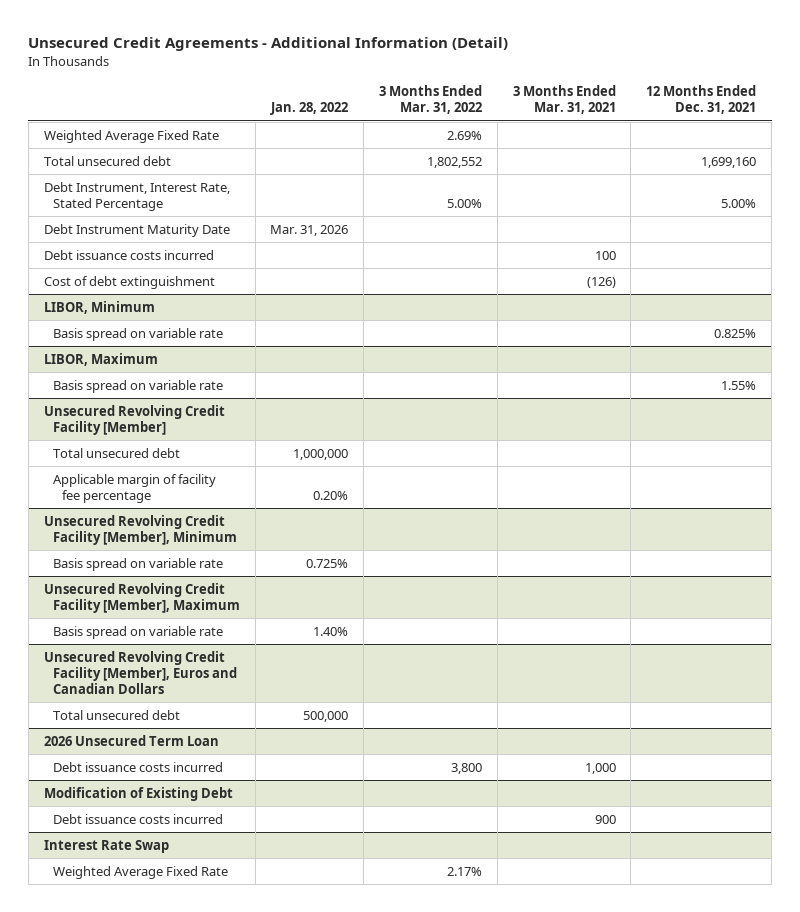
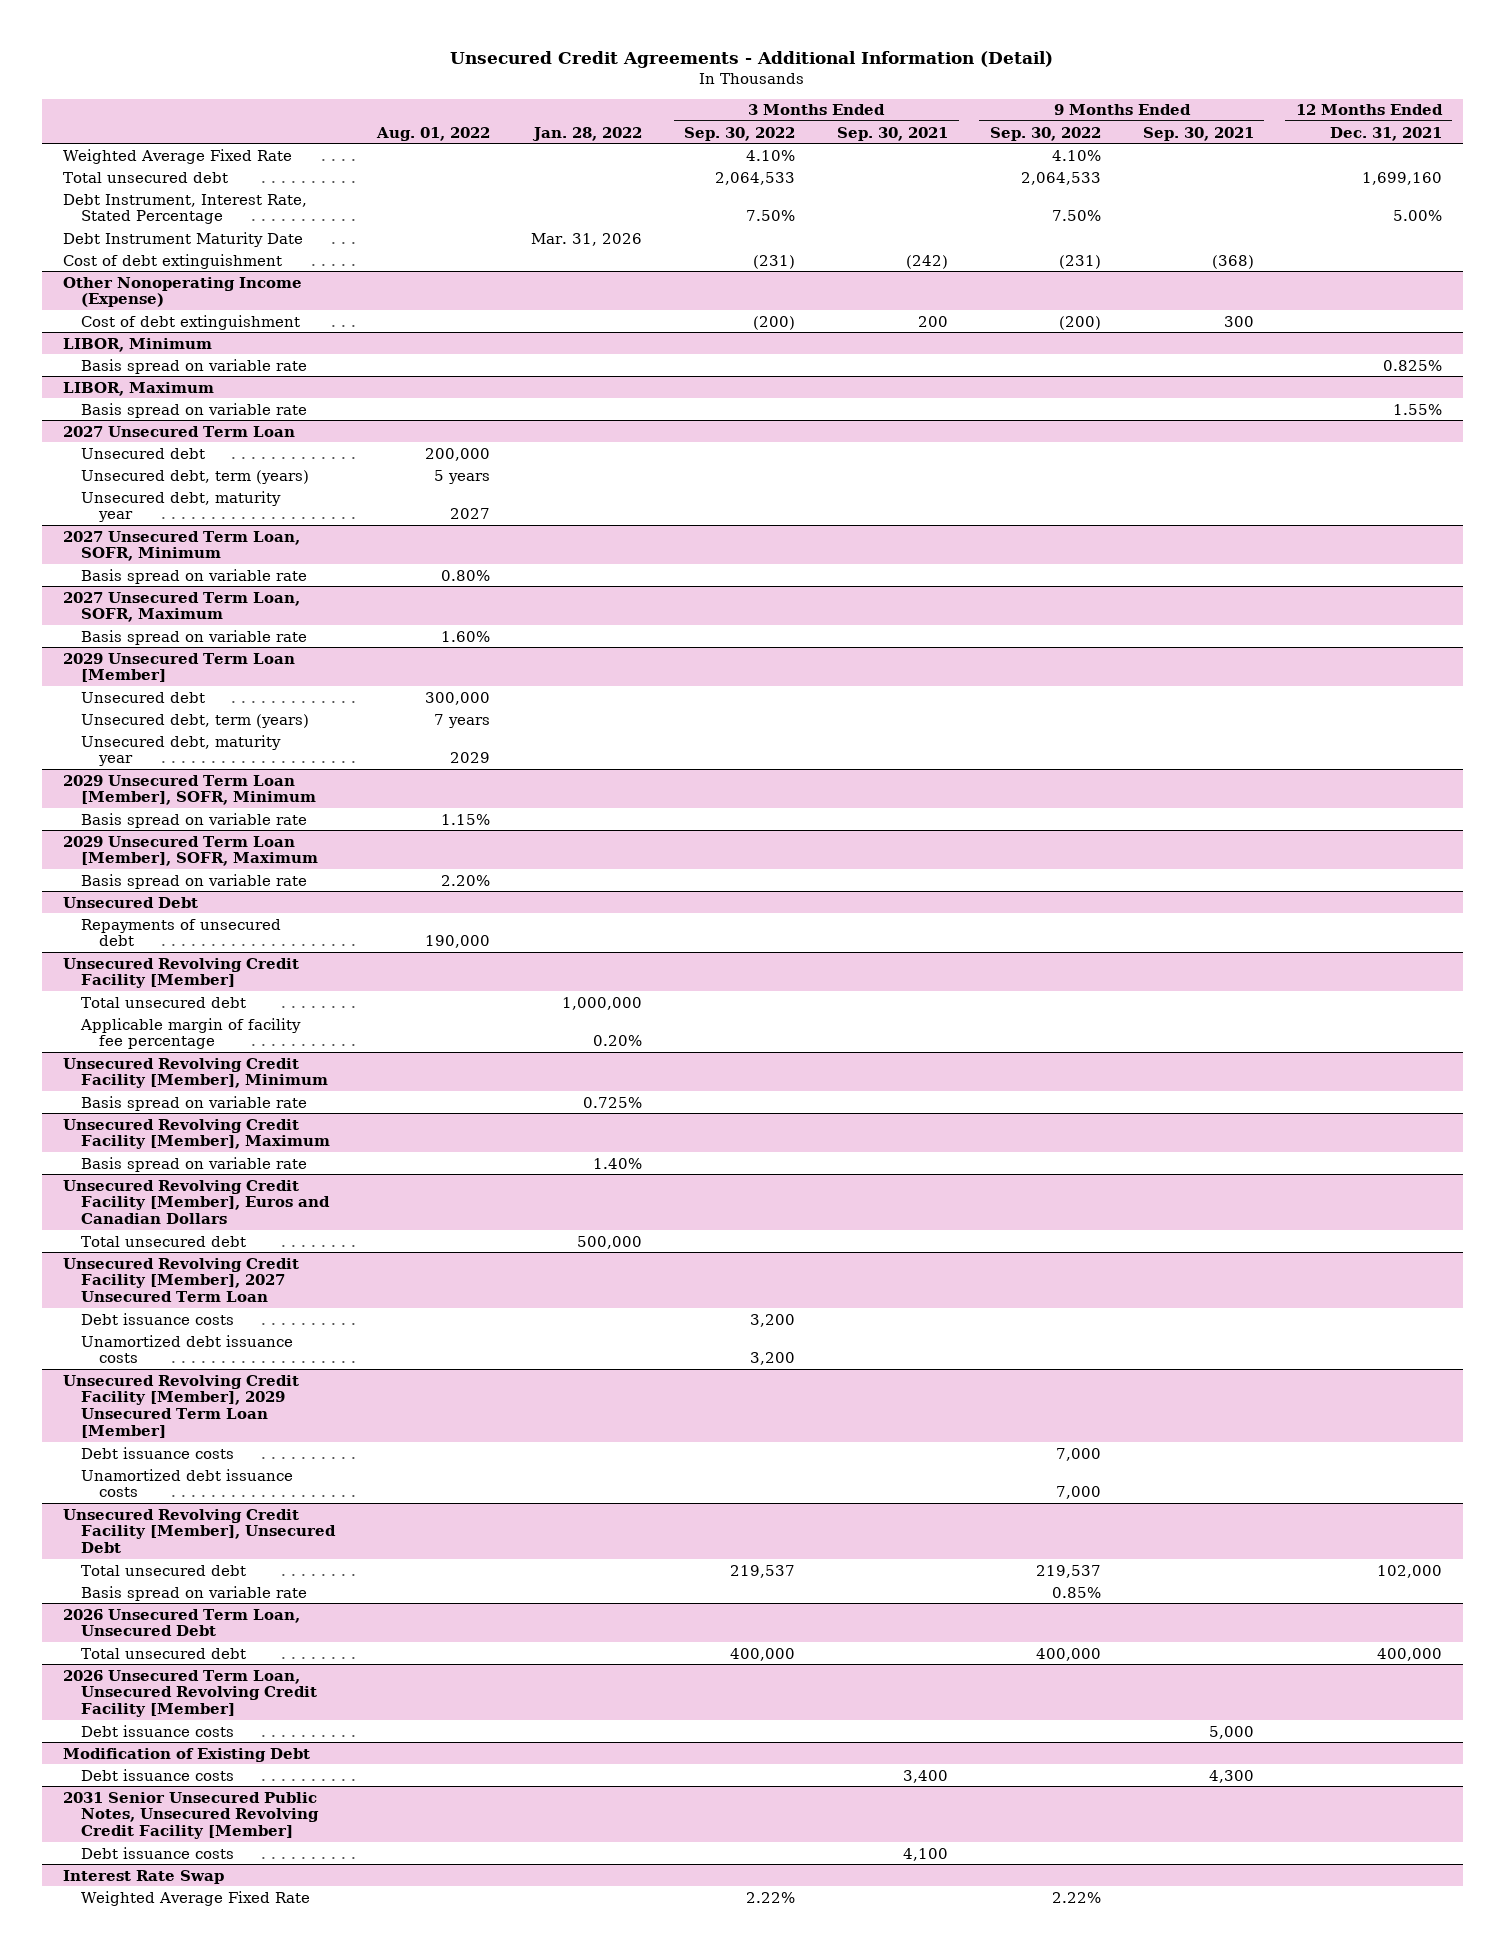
- | Jan. 28, 2022 | 3 Months Ended Mar. 31, 2022 | 3 Months Ended Mar. 31, 2021 | 12 Months Ended Dec. 31, 2021
+ | Aug. 01, 2022 | Jan. 28, 2022 | 3 Months Ended Sep. 30, 2022 | 3 Months Ended Sep. 30, 2021 | 9 Months Ended Sep. 30, 2022 | 9 Months Ended Sep. 30, 2021 | 12 Months Ended Dec. 31, 2021
- Debt issuance costs incurred | | | 100 |
+ Other Nonoperating Income (Expense)
+ Cost of debt extinguishment | | | (200) | 200 | (200) | 300 |
+ 2027 Unsecured Term Loan
+ Unsecured debt | 200,000 | | | | | |
+ Unsecured debt, term (years) | 5 years | | | | | |
+ Unsecured debt, maturity year | 2027 | | | | | |
+ 2027 Unsecured Term Loan, SOFR, Minimum
+ Basis spread on variable rate | 0.80% | | | | | |
+ 2027 Unsecured Term Loan, SOFR, Maximum
+ Basis spread on variable rate | 1.60% | | | | | |
+ 2029 Unsecured Term Loan [Member]
+ Unsecured debt | 300,000 | | | | | |
+ Unsecured debt, term (years) | 7 years | | | | | |
+ Unsecured debt, maturity year | 2029 | | | | | |
+ 2029 Unsecured Term Loan [Member], SOFR, Minimum
+ Basis spread on variable rate | 1.15% | | | | | |
+ 2029 Unsecured Term Loan [Member], SOFR, Maximum
+ Basis spread on variable rate | 2.20% | | | | | |
+ Unsecured Debt
+ Repayments of unsecured debt | 190,000 | | | | | |
- 2026 Unsecured Term Loan
- Debt issuance costs incurred | | 3,800 | 1,000 |
+ Unsecured Revolving Credit Facility [Member], 2027 Unsecured Term Loan
+ Debt issuance costs | | | 3,200 | | | |
+ Unamortized debt issuance costs | | | 3,200 | | | |
+ Unsecured Revolving Credit Facility [Member], 2029 Unsecured Term Loan [Member]
+ Debt issuance costs | | | | | 7,000 | |
+ Unamortized debt issuance costs | | | | | 7,000 | |
+ Unsecured Revolving Credit Facility [Member], Unsecured Debt
+ Total unsecured debt | | | 219,537 | | 219,537 | | 102,000
+ Basis spread on variable rate | | | | | 0.85% | |
+ 2026 Unsecured Term Loan, Unsecured Debt
+ Total unsecured debt | | | 400,000 | | 400,000 | | 400,000
+ 2026 Unsecured Term Loan, Unsecured Revolving Credit Facility [Member]
+ Debt issuance costs | | | | | | 5,000 |
@ Modification of Existing Debt
- Debt issuance costs incurred | | | 900 |
+ Debt issuance costs | | | | 3,400 | | 4,300 |
+ 2031 Senior Unsecured Public Notes, Unsecured Revolving Credit Facility [Member]
+ Debt issuance costs | | | | 4,100 | | |

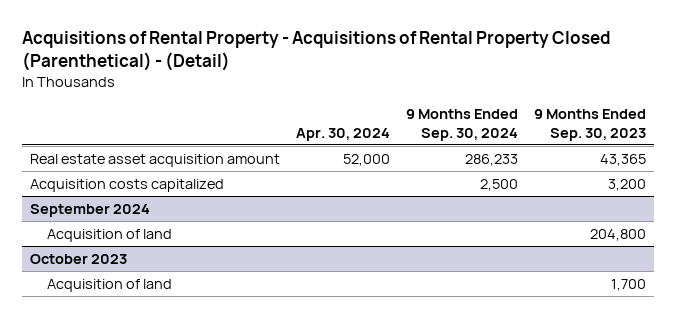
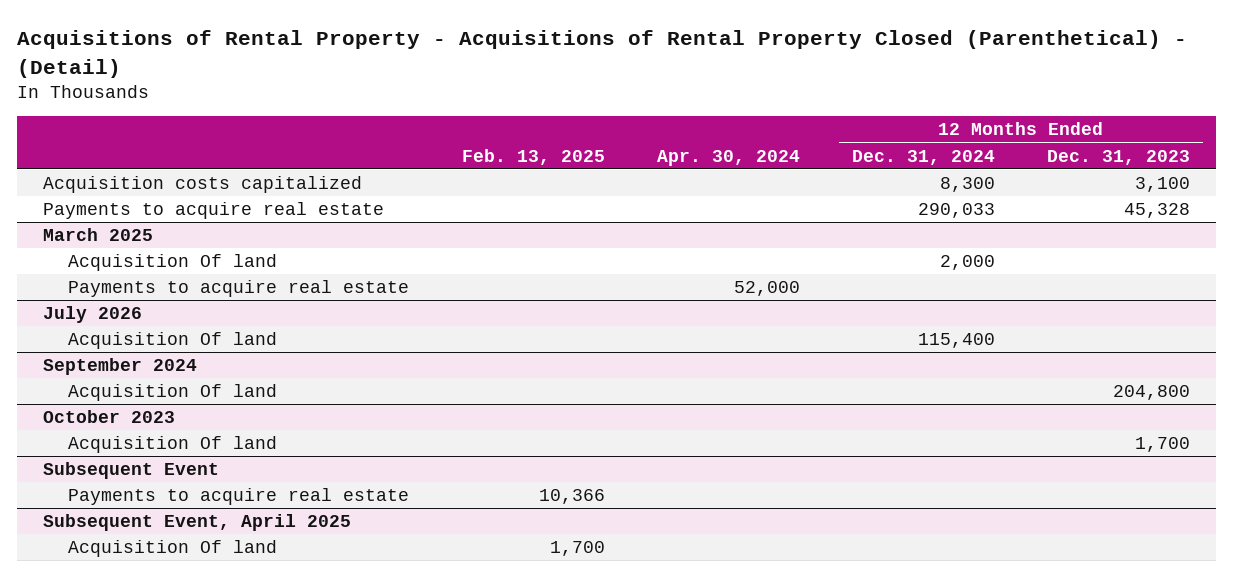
- | Apr. 30, 2024 | 9 Months Ended Sep. 30, 2024 | 9 Months Ended Sep. 30, 2023
+ | Feb. 13, 2025 | Apr. 30, 2024 | 12 Months Ended Dec. 31, 2024 | 12 Months Ended Dec. 31, 2023
- Real estate asset acquisition amount | 52,000 | 286,233 | 43,365
+ Payments to acquire real estate | | | 290,033 | 45,328
+ March 2025
+ Acquisition Of land | | | 2,000 |
+ Payments to acquire real estate | | 52,000 | |
+ July 2026
+ Acquisition Of land | | | 115,400 |
@ September 2024
- Acquisition of land | | | 204,800
+ Acquisition Of land | | | | 204,800
@ October 2023
- Acquisition of land | | | 1,700
+ Acquisition Of land | | | | 1,700
+ Subsequent Event
+ Payments to acquire real estate | 10,366 | | |
+ Subsequent Event, April 2025
+ Acquisition Of land | 1,700 | | |

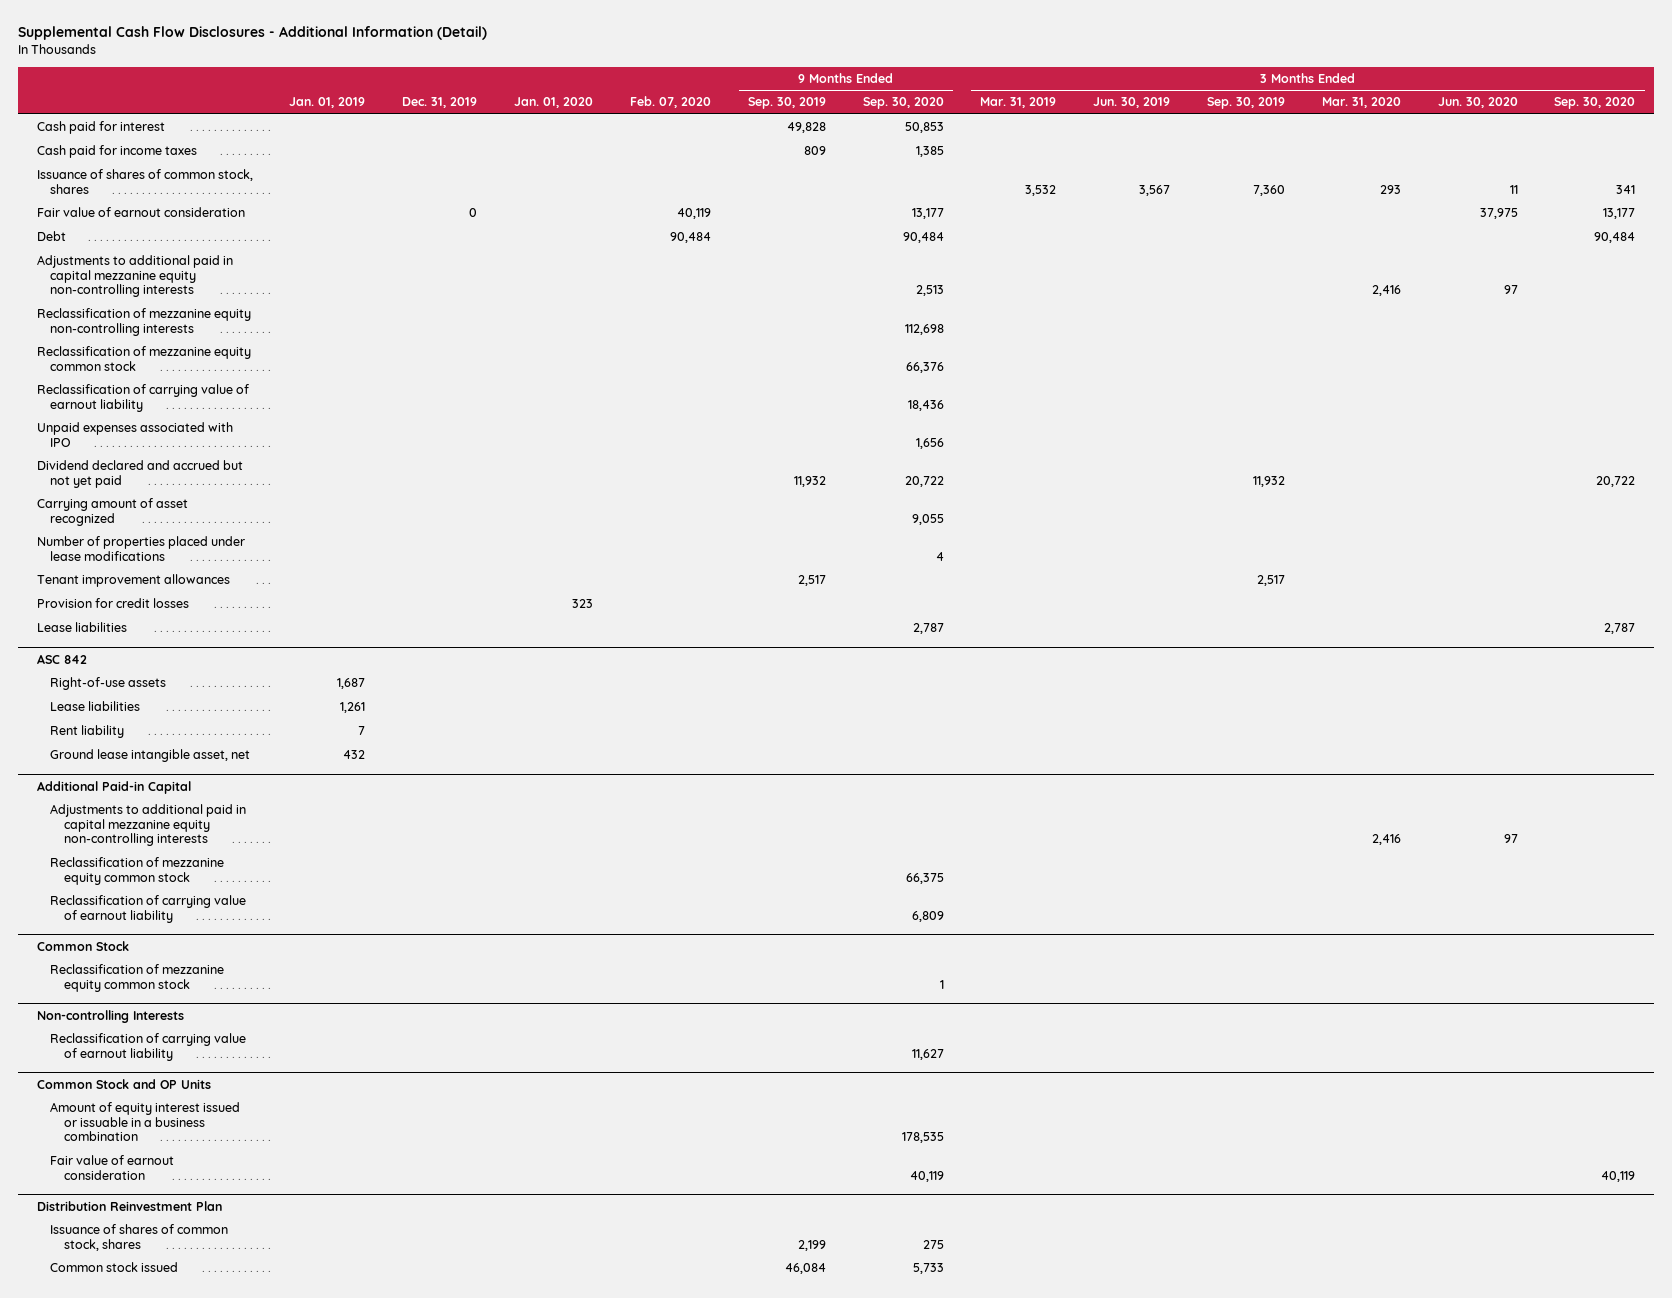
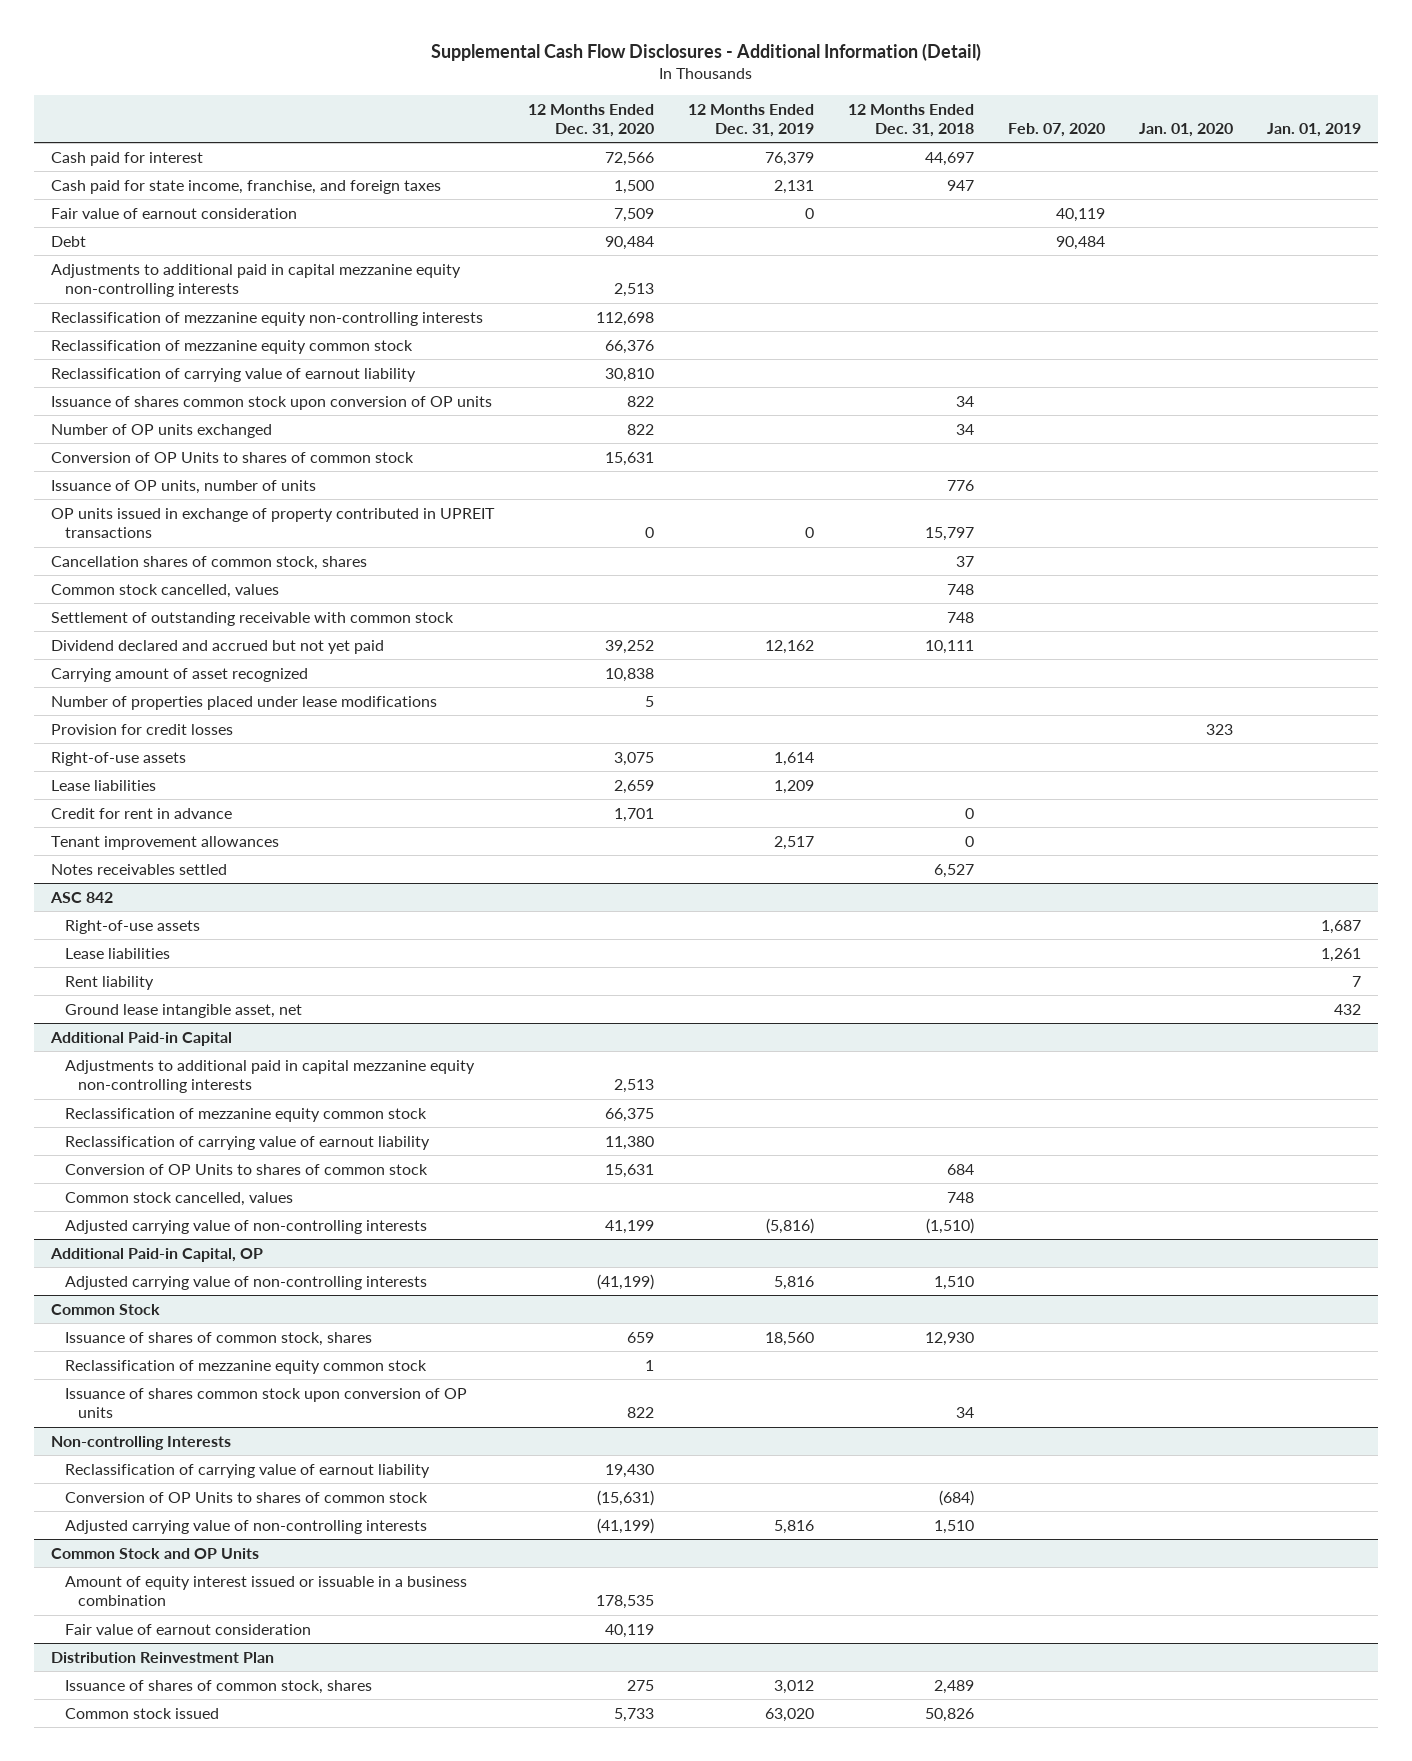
- | Jan. 01, 2019 | Dec. 31, 2019 | Jan. 01, 2020 | Feb. 07, 2020 | 9 Months Ended Sep. 30, 2019 | 9 Months Ended Sep. 30, 2020 | 3 Months Ended Mar. 31, 2019 | 3 Months Ended Jun. 30, 2019 | 3 Months Ended Sep. 30, 2019 | 3 Months Ended Mar. 31, 2020 | 3 Months Ended Jun. 30, 2020 | 3 Months Ended Sep. 30, 2020
+ | 12 Months Ended Dec. 31, 2020 | 12 Months Ended Dec. 31, 2019 | 12 Months Ended Dec. 31, 2018 | Feb. 07, 2020 | Jan. 01, 2020 | Jan. 01, 2019
- Cash paid for income taxes | | | | | 809 | 1,385 | | | | | |
- Issuance of shares of common stock, shares | | | | | | | 3,532 | 3,567 | 7,360 | 293 | 11 | 341
+ Cash paid for state income, franchise, and foreign taxes | 1,500 | 2,131 | 947 | | |
- Unpaid expenses associated with IPO | | | | | | 1,656 | | | | | |
+ Issuance of shares common stock upon conversion of OP units | 822 | | 34 | | |
+ Number of OP units exchanged | 822 | | 34 | | |
+ Conversion of OP Units to shares of common stock | 15,631 | | | | |
+ Issuance of OP units, number of units | | | 776 | | |
+ OP units issued in exchange of property contributed in UPREIT transactions | 0 | 0 | 15,797 | | |
+ Cancellation shares of common stock, shares | | | 37 | | |
+ Common stock cancelled, values | | | 748 | | |
+ Settlement of outstanding receivable with common stock | | | 748 | | |
+ Right-of-use assets | 3,075 | 1,614 | | | |
+ Credit for rent in advance | 1,701 | | 0 | | |
moved down: Tenant improvement allowances | | 2,517 | 0 | | |
+ Notes receivables settled | | | 6,527 | | |
@ Additional Paid-in Capital
+ Conversion of OP Units to shares of common stock | 15,631 | | 684 | | |
+ Common stock cancelled, values | | | 748 | | |
+ Adjusted carrying value of non-controlling interests | 41,199 | (5,816) | (1,510) | | |
+ Additional Paid-in Capital, OP
+ Adjusted carrying value of non-controlling interests | (41,199) | 5,816 | 1,510 | | |
@ Common Stock
+ Issuance of shares of common stock, shares | 659 | 18,560 | 12,930 | | |
+ Issuance of shares common stock upon conversion of OP units | 822 | | 34 | | |
@ Non-controlling Interests
+ Conversion of OP Units to shares of common stock | (15,631) | | (684) | | |
+ Adjusted carrying value of non-controlling interests | (41,199) | 5,816 | 1,510 | | |

